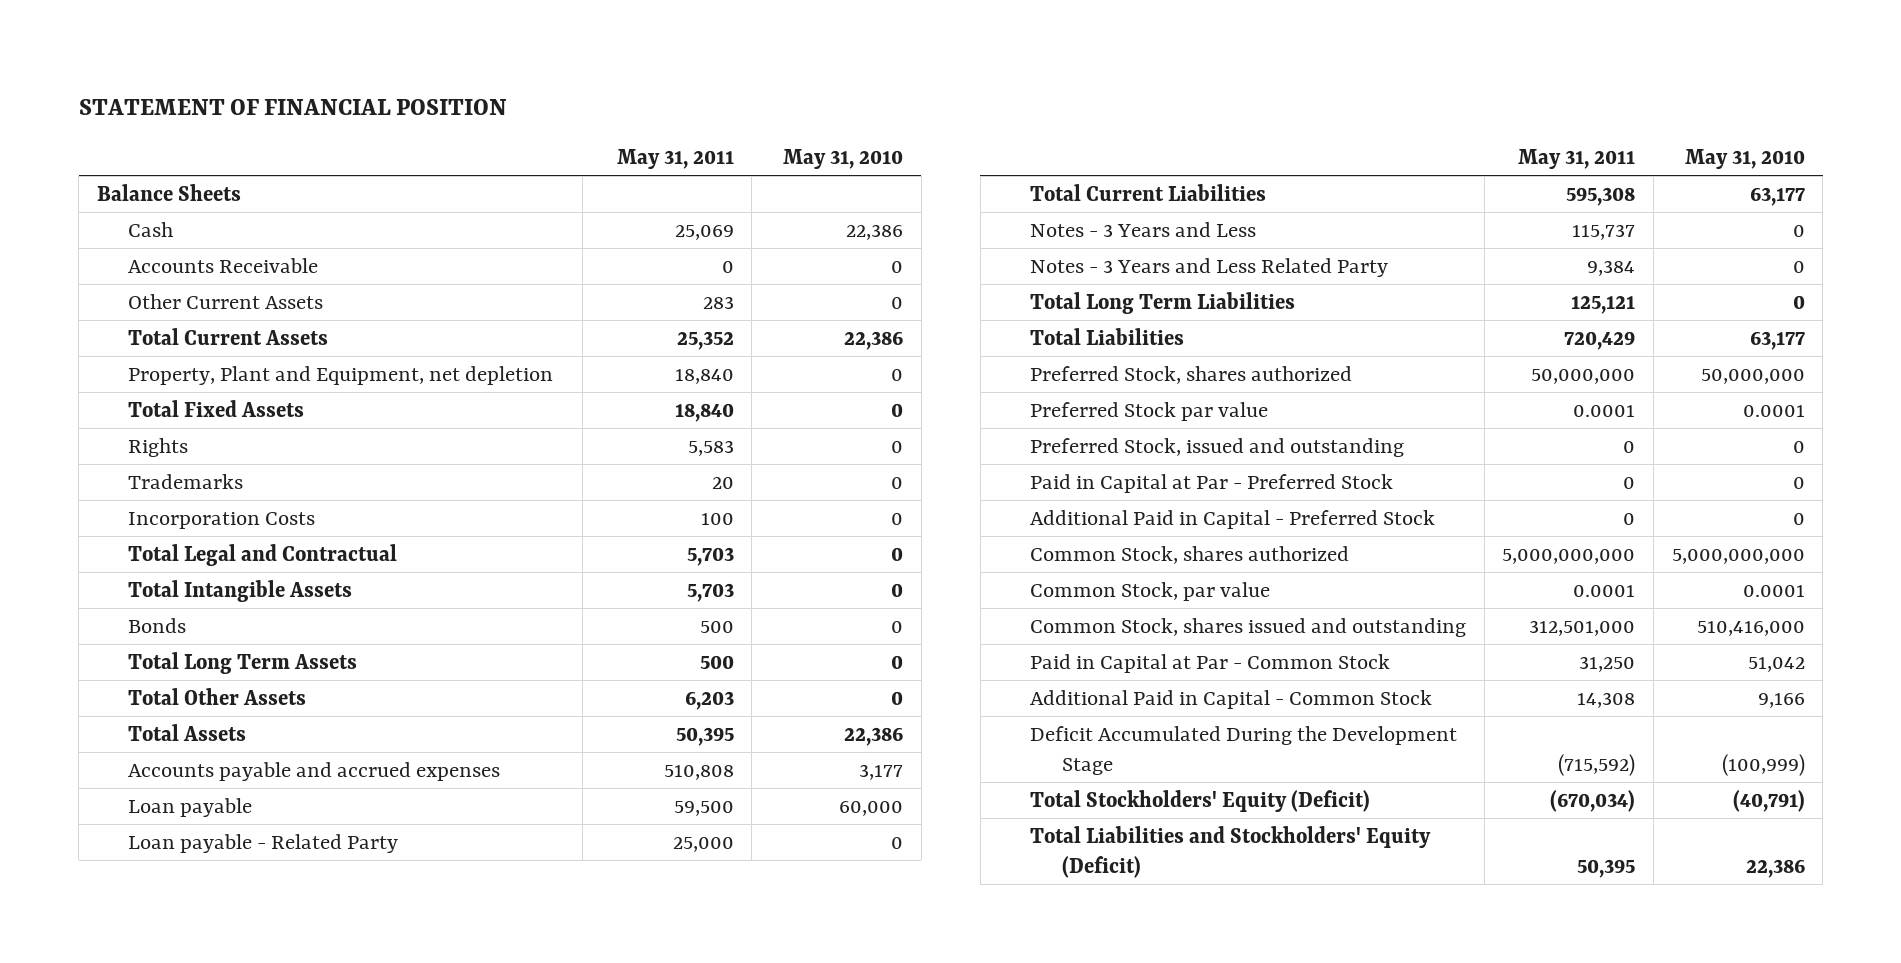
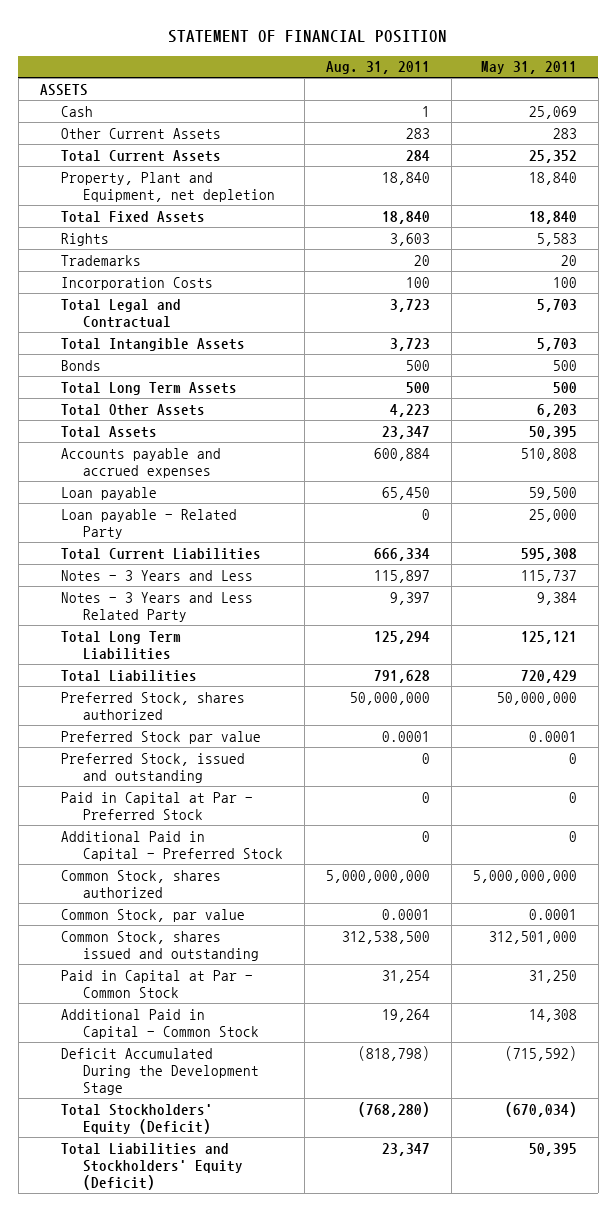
- | May 31, 2011 | May 31, 2010
+ | Aug. 31, 2011 | May 31, 2011
- Balance Sheets
+ ASSETS
- Accounts Receivable | 0 | 0

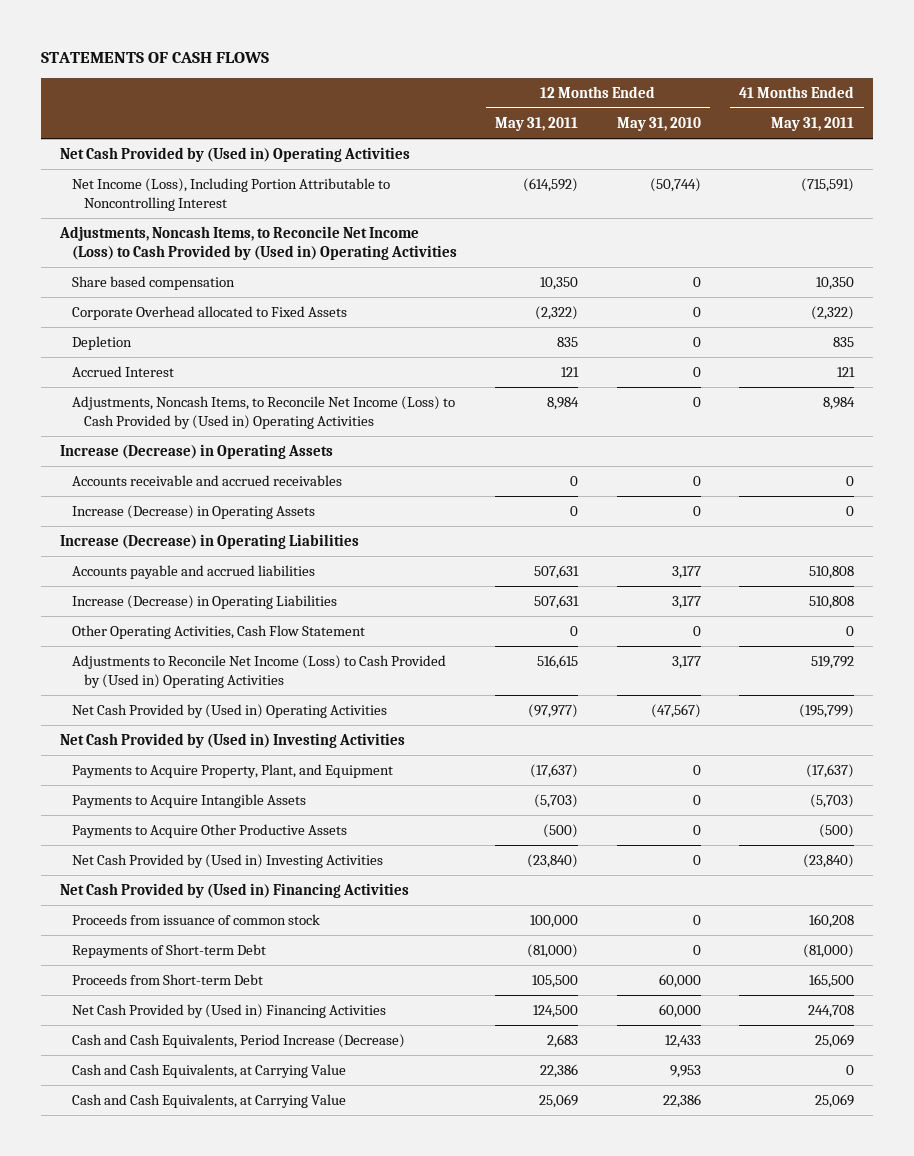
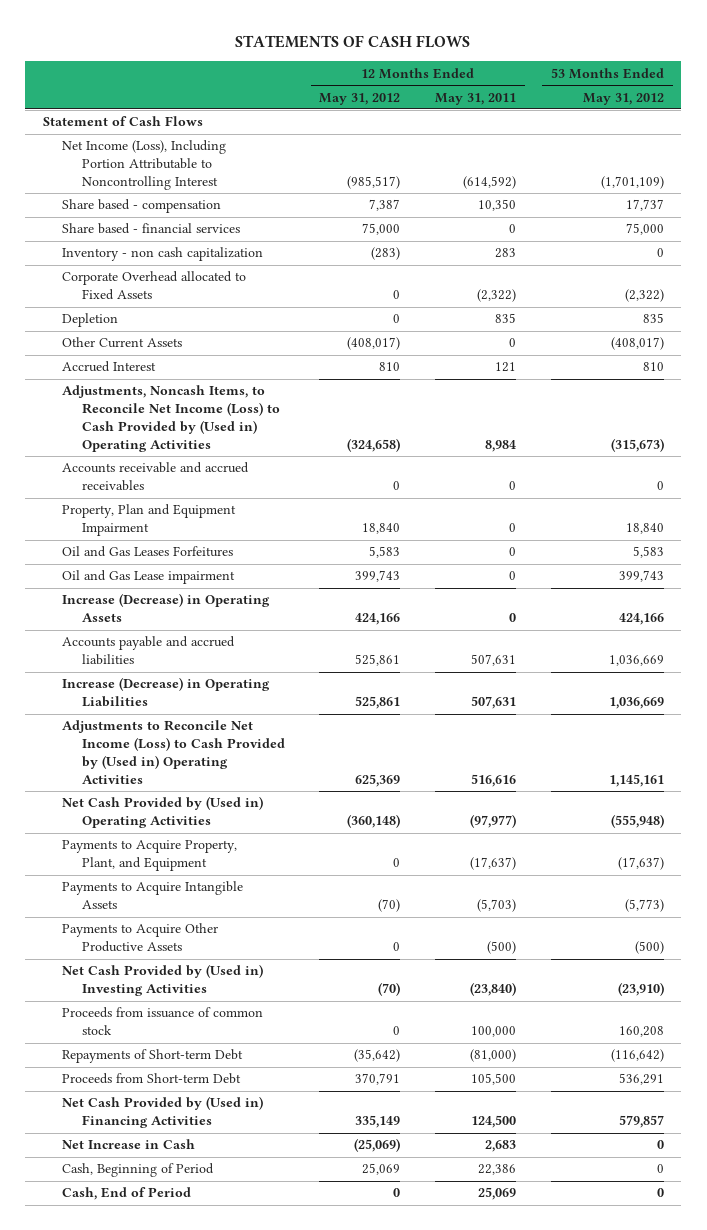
- | 12 Months Ended May 31, 2011 | 12 Months Ended May 31, 2010 | 41 Months Ended May 31, 2011
+ | 12 Months Ended May 31, 2012 | 12 Months Ended May 31, 2011 | 53 Months Ended May 31, 2012
- Net Cash Provided by (Used in) Operating Activities
+ Statement of Cash Flows
- Adjustments, Noncash Items, to Reconcile Net Income (Loss) to Cash Provided by (Used in) Operating Activities
- Share based compensation | 10,350 | 0 | 10,350
+ Share based - compensation | 7,387 | 10,350 | 17,737
+ Share based - financial services | 75,000 | 0 | 75,000
+ Inventory - non cash capitalization | (283) | 283 | 0
+ Other Current Assets | (408,017) | 0 | (408,017)
- Increase (Decrease) in Operating Assets
+ Property, Plan and Equipment Impairment | 18,840 | 0 | 18,840
+ Oil and Gas Leases Forfeitures | 5,583 | 0 | 5,583
+ Oil and Gas Lease impairment | 399,743 | 0 | 399,743
- Increase (Decrease) in Operating Liabilities
- Other Operating Activities, Cash Flow Statement | 0 | 0 | 0
- Adjustments to Reconcile Net Income (Loss) to Cash Provided by (Used in) Operating Activities | 516,615 | 3,177 | 519,792
+ Adjustments to Reconcile Net Income (Loss) to Cash Provided by (Used in) Operating Activities | 625,369 | 516,616 | 1,145,161
- Net Cash Provided by (Used in) Investing Activities
- Net Cash Provided by (Used in) Financing Activities
- Cash and Cash Equivalents, Period Increase (Decrease) | 2,683 | 12,433 | 25,069
- Cash and Cash Equivalents, at Carrying Value | 22,386 | 9,953 | 0
- Cash and Cash Equivalents, at Carrying Value | 25,069 | 22,386 | 25,069
+ Net Increase in Cash | (25,069) | 2,683 | 0
+ Cash, Beginning of Period | 25,069 | 22,386 | 0
+ Cash, End of Period | 0 | 25,069 | 0

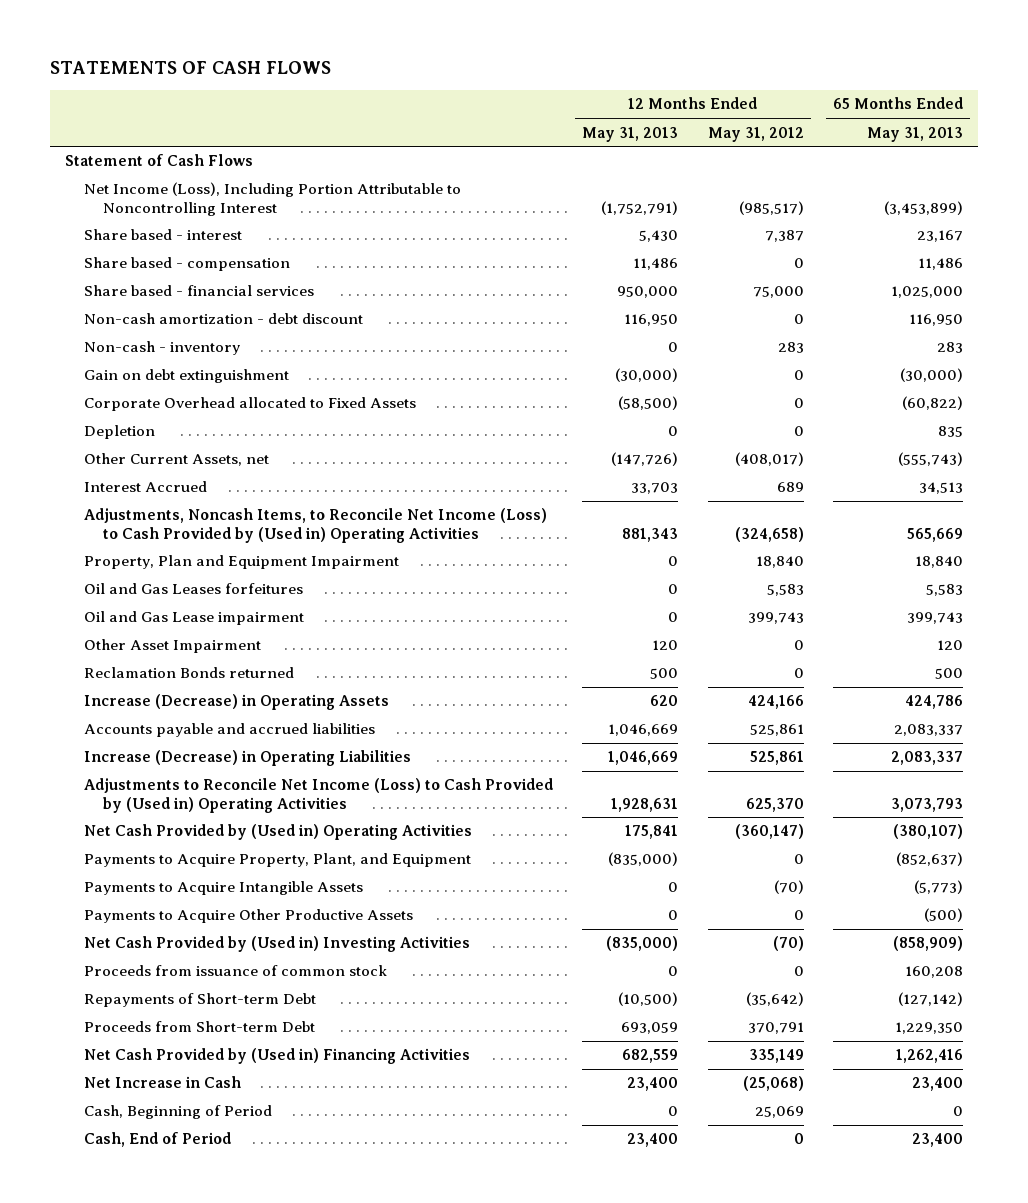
- | 12 Months Ended May 31, 2012 | 12 Months Ended May 31, 2011 | 53 Months Ended May 31, 2012
+ | 12 Months Ended May 31, 2013 | 12 Months Ended May 31, 2012 | 65 Months Ended May 31, 2013
- Share based - compensation | 7,387 | 10,350 | 17,737
+ Share based - interest | 5,430 | 7,387 | 23,167
+ Share based - compensation | 11,486 | 0 | 11,486
- Inventory - non cash capitalization | (283) | 283 | 0
+ Non-cash amortization - debt discount | 116,950 | 0 | 116,950
+ Non-cash - inventory | 0 | 283 | 283
+ Gain on debt extinguishment | (30,000) | 0 | (30,000)
- Other Current Assets | (408,017) | 0 | (408,017)
- Accrued Interest | 810 | 121 | 810
+ Other Current Assets, net | (147,726) | (408,017) | (555,743)
+ Interest Accrued | 33,703 | 689 | 34,513
- Accounts receivable and accrued receivables | 0 | 0 | 0
- Oil and Gas Leases Forfeitures | 5,583 | 0 | 5,583
+ Oil and Gas Leases forfeitures | 0 | 5,583 | 5,583
+ Other Asset Impairment | 120 | 0 | 120
+ Reclamation Bonds returned | 500 | 0 | 500
- Adjustments to Reconcile Net Income (Loss) to Cash Provided by (Used in) Operating Activities | 625,369 | 516,616 | 1,145,161
- Net Cash Provided by (Used in) Operating Activities | (360,148) | (97,977) | (555,948)
+ Adjustments to Reconcile Net Income (Loss) to Cash Provided by (Used in) Operating Activities | 1,928,631 | 625,370 | 3,073,793
+ Net Cash Provided by (Used in) Operating Activities | 175,841 | (360,147) | (380,107)
- Net Increase in Cash | (25,069) | 2,683 | 0
+ Net Increase in Cash | 23,400 | (25,068) | 23,400

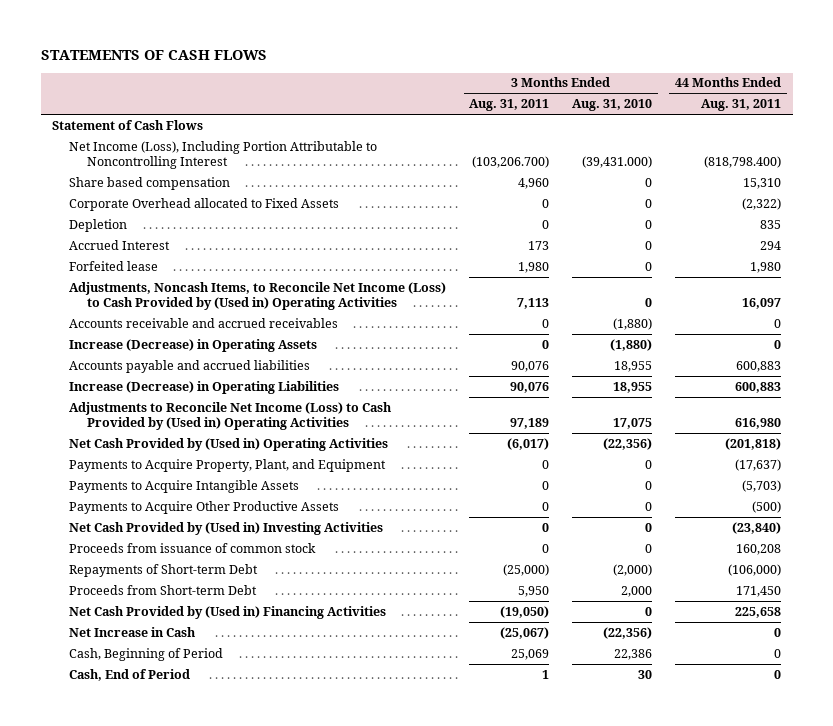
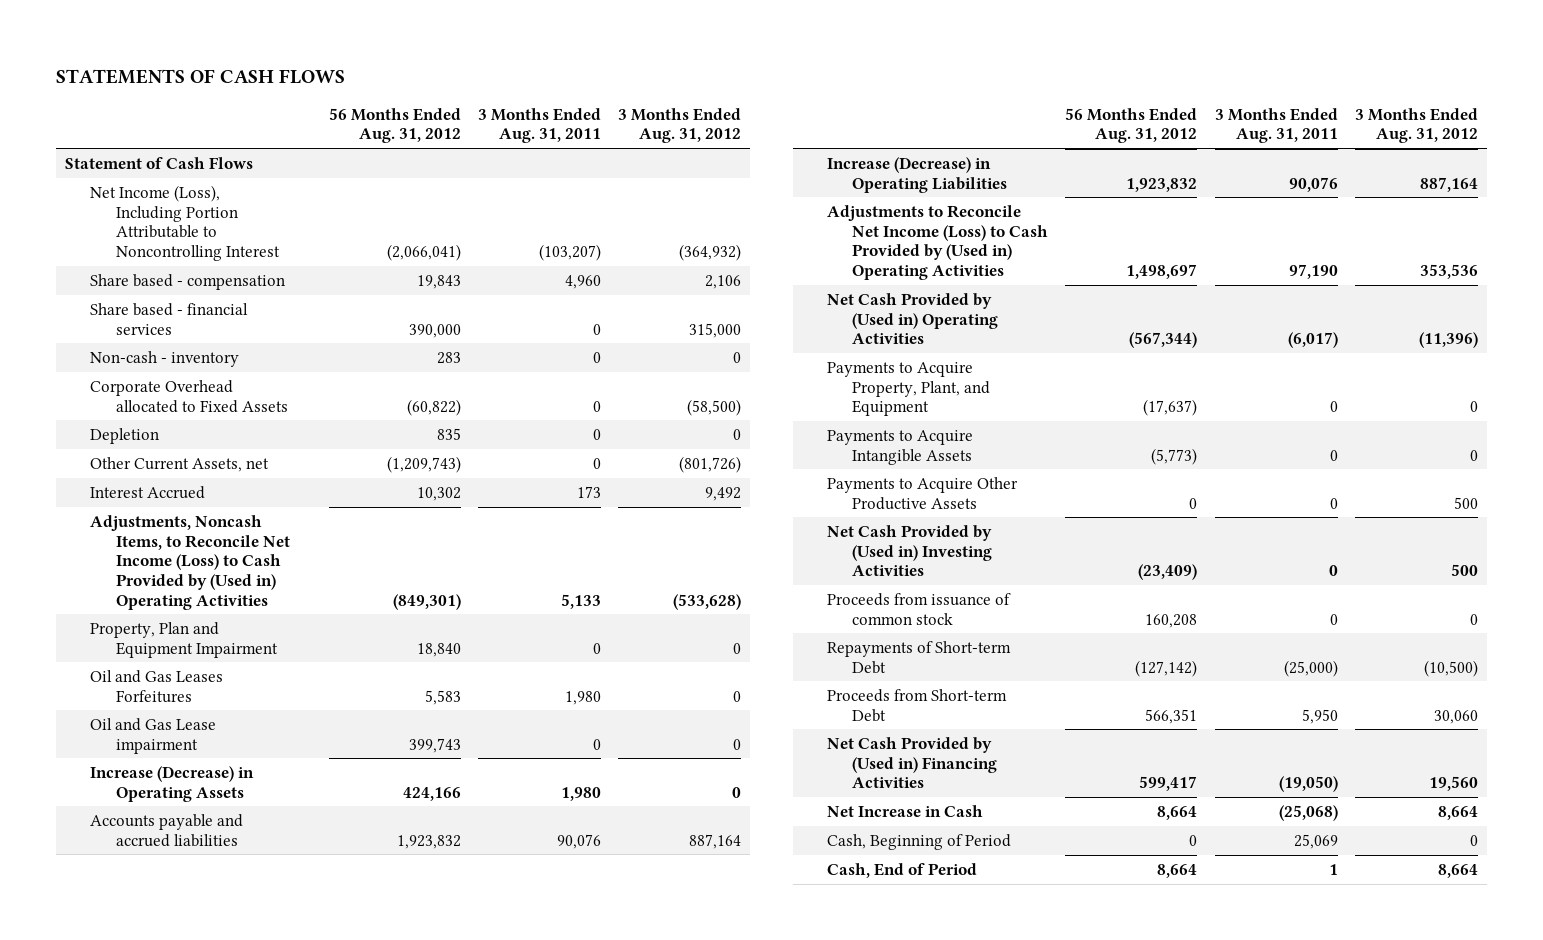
- | 3 Months Ended Aug. 31, 2011 | 3 Months Ended Aug. 31, 2010 | 44 Months Ended Aug. 31, 2011
+ | 56 Months Ended Aug. 31, 2012 | 3 Months Ended Aug. 31, 2011 | 3 Months Ended Aug. 31, 2012
- Net Income (Loss), Including Portion Attributable to Noncontrolling Interest | (103,206.700) | (39,431.000) | (818,798.400)
- Share based compensation | 4,960 | 0 | 15,310
+ Net Income (Loss), Including Portion Attributable to Noncontrolling Interest | (2,066,041) | (103,207) | (364,932)
+ Share based - compensation | 19,843 | 4,960 | 2,106
+ Share based - financial services | 390,000 | 0 | 315,000
+ Non-cash - inventory | 283 | 0 | 0
- Accrued Interest | 173 | 0 | 294
- Forfeited lease | 1,980 | 0 | 1,980
- Adjustments, Noncash Items, to Reconcile Net Income (Loss) to Cash Provided by (Used in) Operating Activities | 7,113 | 0 | 16,097
- Accounts receivable and accrued receivables | 0 | (1,880) | 0
- Increase (Decrease) in Operating Assets | 0 | (1,880) | 0
+ Other Current Assets, net | (1,209,743) | 0 | (801,726)
+ Interest Accrued | 10,302 | 173 | 9,492
+ Adjustments, Noncash Items, to Reconcile Net Income (Loss) to Cash Provided by (Used in) Operating Activities | (849,301) | 5,133 | (533,628)
+ Property, Plan and Equipment Impairment | 18,840 | 0 | 0
+ Oil and Gas Leases Forfeitures | 5,583 | 1,980 | 0
+ Oil and Gas Lease impairment | 399,743 | 0 | 0
+ Increase (Decrease) in Operating Assets | 424,166 | 1,980 | 0
- Adjustments to Reconcile Net Income (Loss) to Cash Provided by (Used in) Operating Activities | 97,189 | 17,075 | 616,980
+ Adjustments to Reconcile Net Income (Loss) to Cash Provided by (Used in) Operating Activities | 1,498,697 | 97,190 | 353,536
- Net Increase in Cash | (25,067) | (22,356) | 0
+ Net Increase in Cash | 8,664 | (25,068) | 8,664

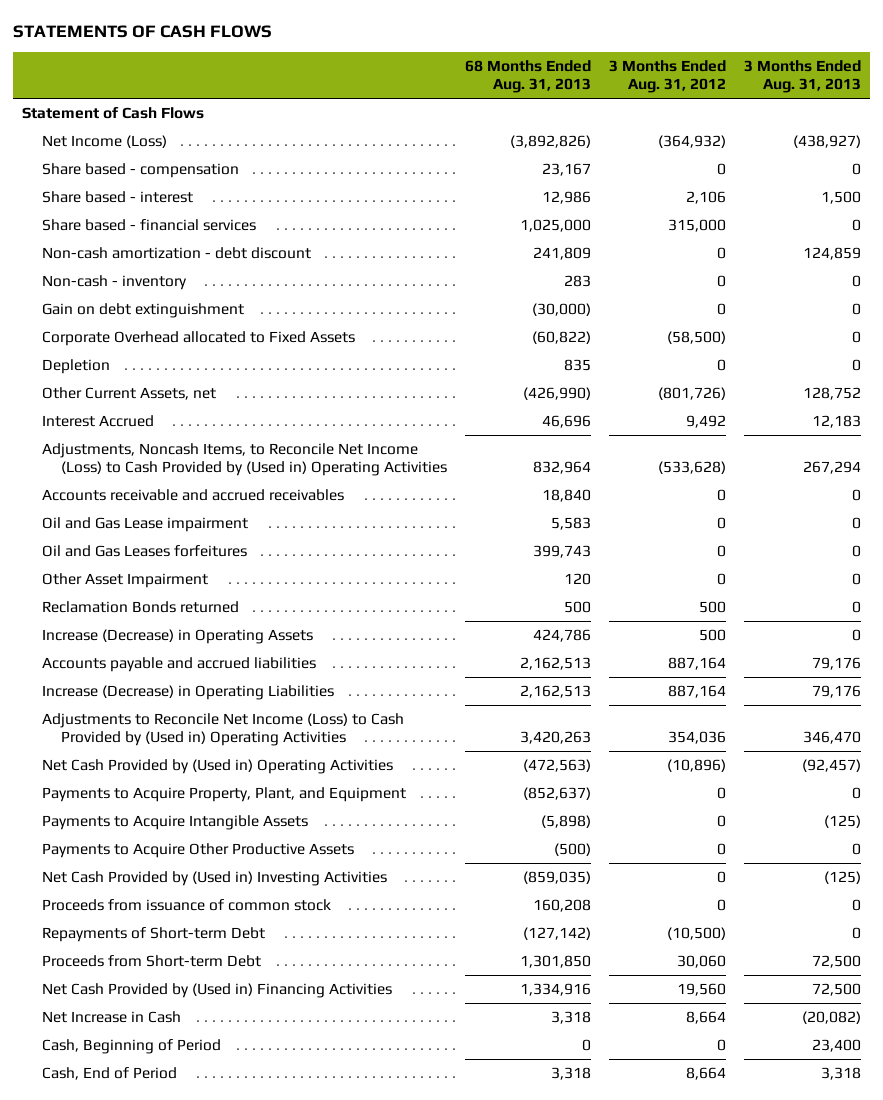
- | 56 Months Ended Aug. 31, 2012 | 3 Months Ended Aug. 31, 2011 | 3 Months Ended Aug. 31, 2012
+ | 68 Months Ended Aug. 31, 2013 | 3 Months Ended Aug. 31, 2012 | 3 Months Ended Aug. 31, 2013
- Net Income (Loss), Including Portion Attributable to Noncontrolling Interest | (2,066,041) | (103,207) | (364,932)
- Share based - compensation | 19,843 | 4,960 | 2,106
+ Net Income (Loss) | (3,892,826) | (364,932) | (438,927)
+ Share based - compensation | 23,167 | 0 | 0
+ Share based - interest | 12,986 | 2,106 | 1,500
+ Non-cash amortization - debt discount | 241,809 | 0 | 124,859
+ Gain on debt extinguishment | (30,000) | 0 | 0
- Property, Plan and Equipment Impairment | 18,840 | 0 | 0
- Oil and Gas Leases Forfeitures | 5,583 | 1,980 | 0
+ Accounts receivable and accrued receivables | 18,840 | 0 | 0
- Increase (Decrease) in Operating Assets | 424,166 | 1,980 | 0
+ Oil and Gas Leases forfeitures | 399,743 | 0 | 0
+ Other Asset Impairment | 120 | 0 | 0
+ Reclamation Bonds returned | 500 | 500 | 0
+ Increase (Decrease) in Operating Assets | 424,786 | 500 | 0
- Adjustments to Reconcile Net Income (Loss) to Cash Provided by (Used in) Operating Activities | 1,498,697 | 97,190 | 353,536
- Net Cash Provided by (Used in) Operating Activities | (567,344) | (6,017) | (11,396)
+ Adjustments to Reconcile Net Income (Loss) to Cash Provided by (Used in) Operating Activities | 3,420,263 | 354,036 | 346,470
+ Net Cash Provided by (Used in) Operating Activities | (472,563) | (10,896) | (92,457)
- Payments to Acquire Other Productive Assets | 0 | 0 | 500
- Net Cash Provided by (Used in) Investing Activities | (23,409) | 0 | 500
+ Payments to Acquire Other Productive Assets | (500) | 0 | 0
+ Net Cash Provided by (Used in) Investing Activities | (859,035) | 0 | (125)

